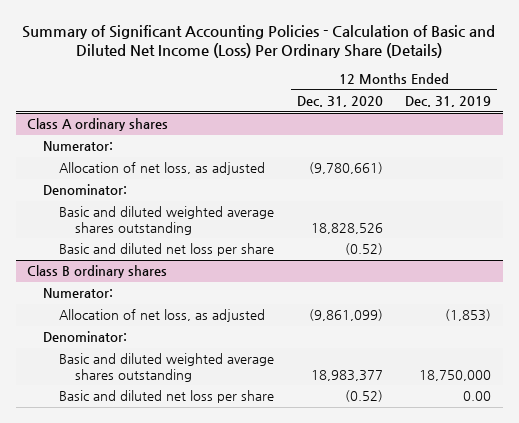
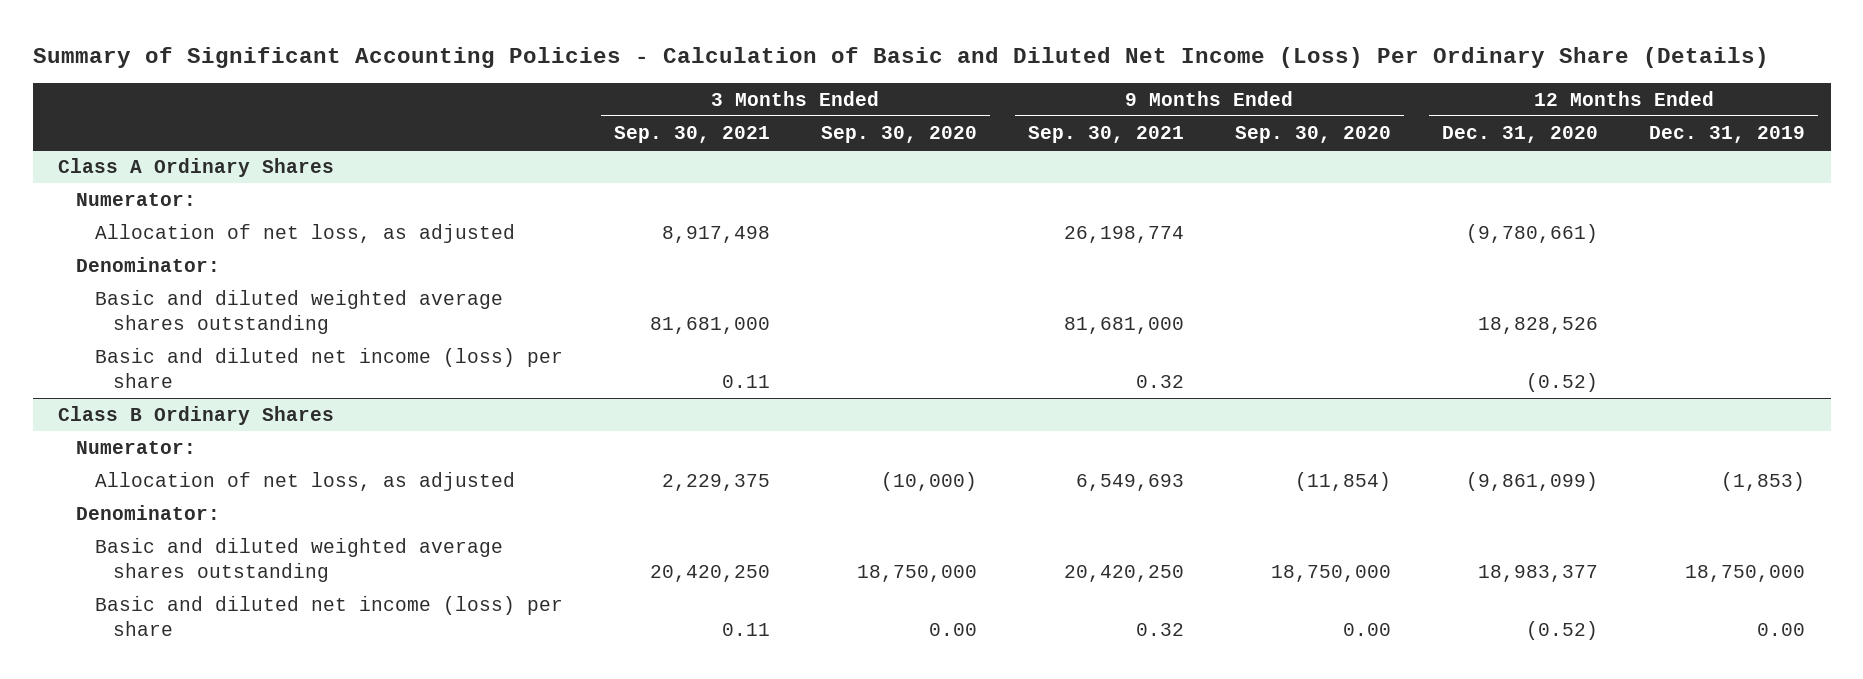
- | 12 Months Ended Dec. 31, 2020 | 12 Months Ended Dec. 31, 2019
+ | 3 Months Ended Sep. 30, 2021 | 3 Months Ended Sep. 30, 2020 | 9 Months Ended Sep. 30, 2021 | 9 Months Ended Sep. 30, 2020 | 12 Months Ended Dec. 31, 2020 | 12 Months Ended Dec. 31, 2019
- Class A ordinary shares
+ Class A Ordinary Shares
- Basic and diluted net loss per share | (0.52) |
- Class B ordinary shares
+ Basic and diluted net income (loss) per share | 0.11 | | 0.32 | | (0.52) |
+ Class B Ordinary Shares
- Basic and diluted net loss per share | (0.52) | 0.00
+ Basic and diluted net income (loss) per share | 0.11 | 0.00 | 0.32 | 0.00 | (0.52) | 0.00

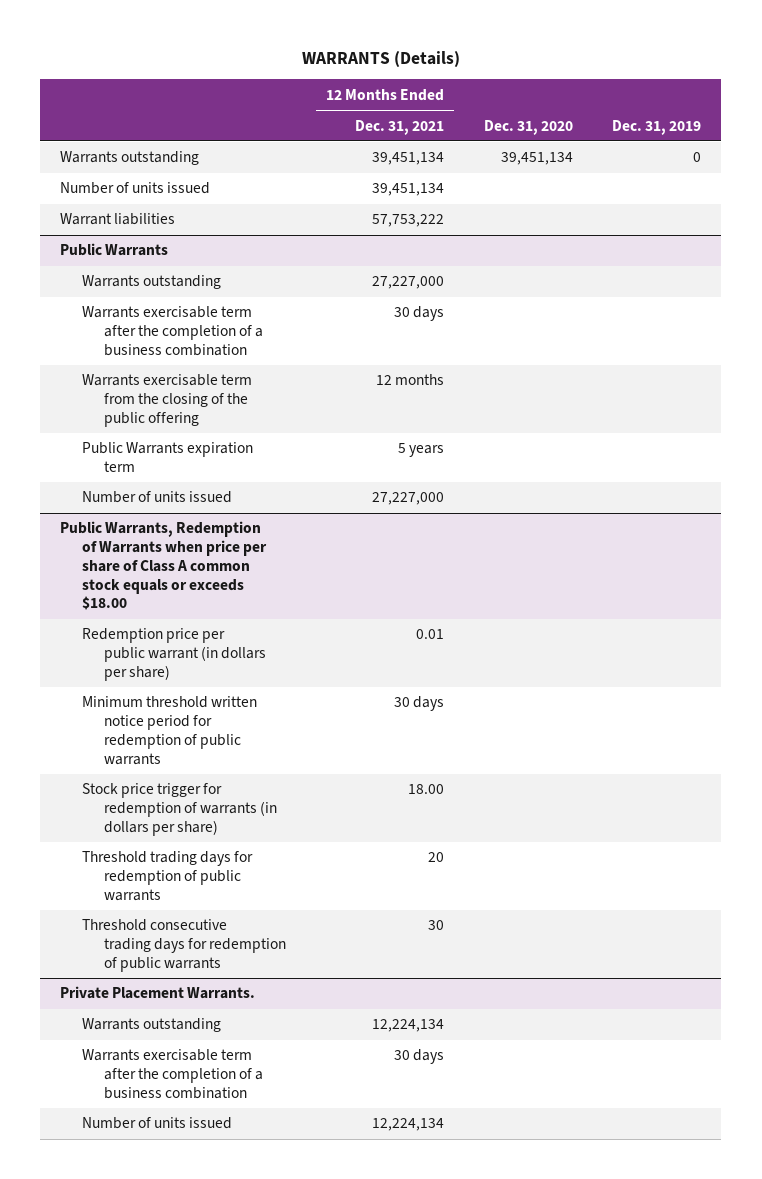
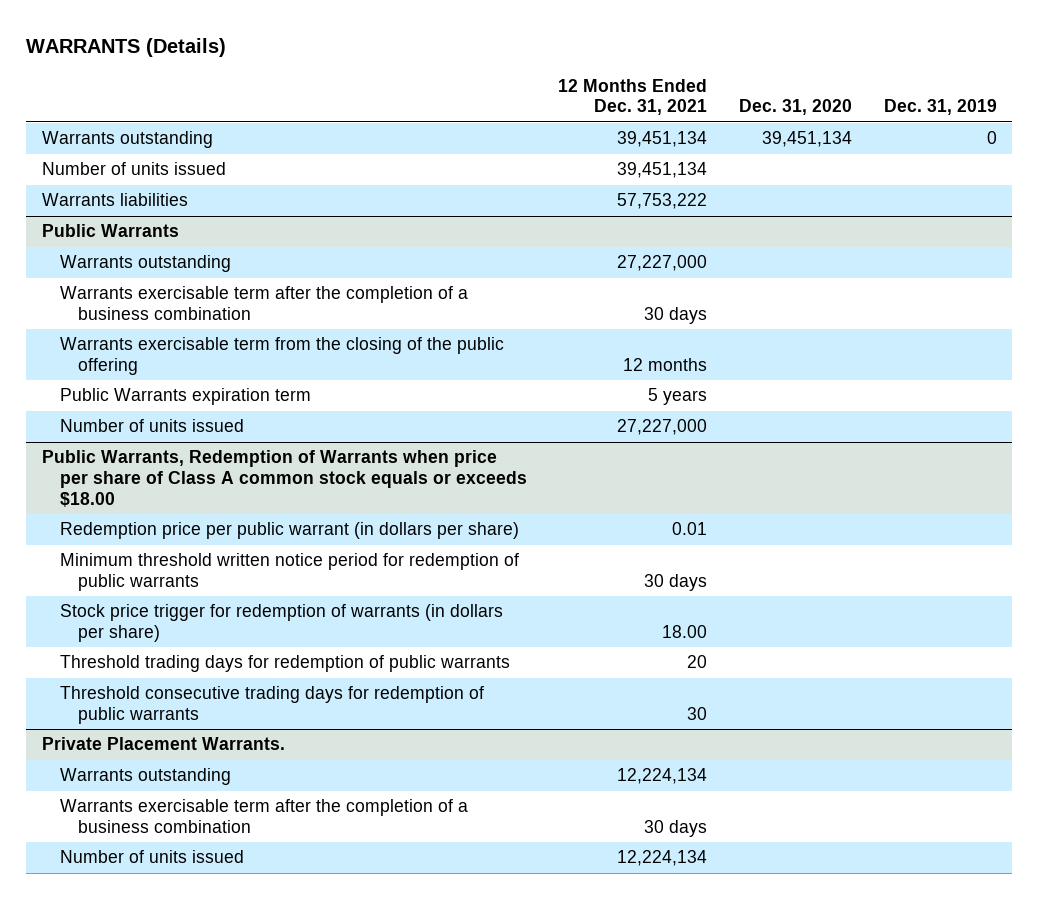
- Warrant liabilities | 57,753,222 | |
+ Warrants liabilities | 57,753,222 | |

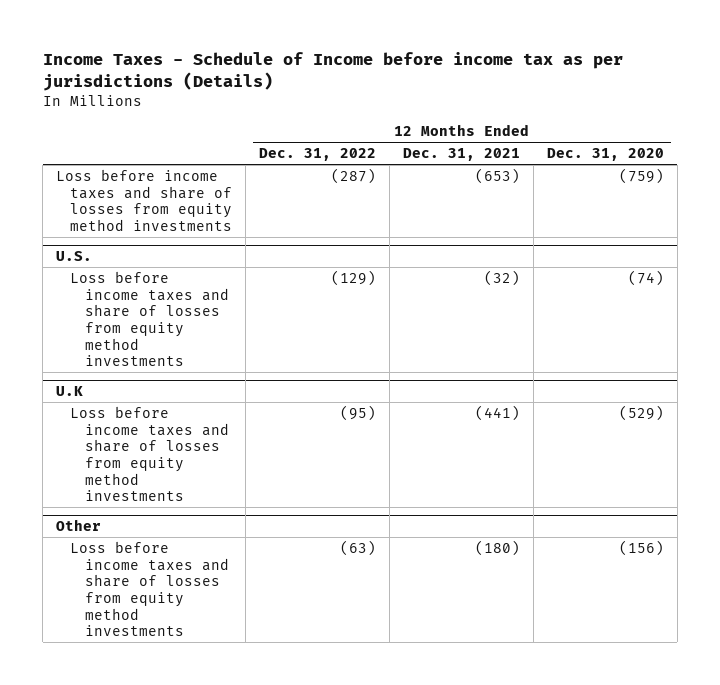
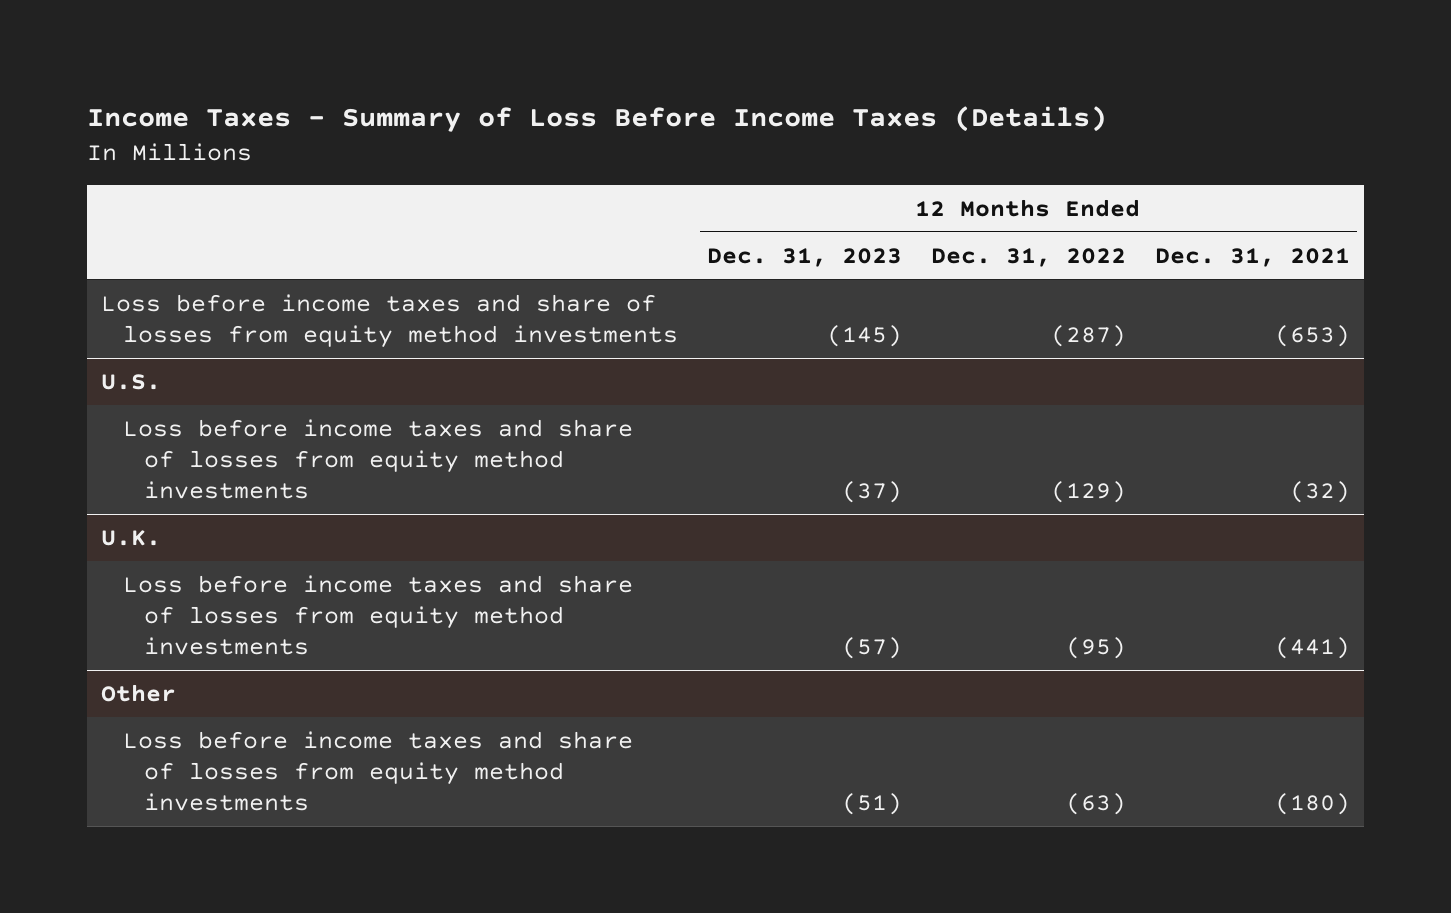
- Income Taxes - Schedule of Income before income tax as per jurisdictions (Details)
+ Income Taxes - Summary of Loss Before Income Taxes (Details)
- | 12 Months Ended Dec. 31, 2022 | 12 Months Ended Dec. 31, 2021 | 12 Months Ended Dec. 31, 2020
+ | 12 Months Ended Dec. 31, 2023 | 12 Months Ended Dec. 31, 2022 | 12 Months Ended Dec. 31, 2021
- U.K
+ U.K.

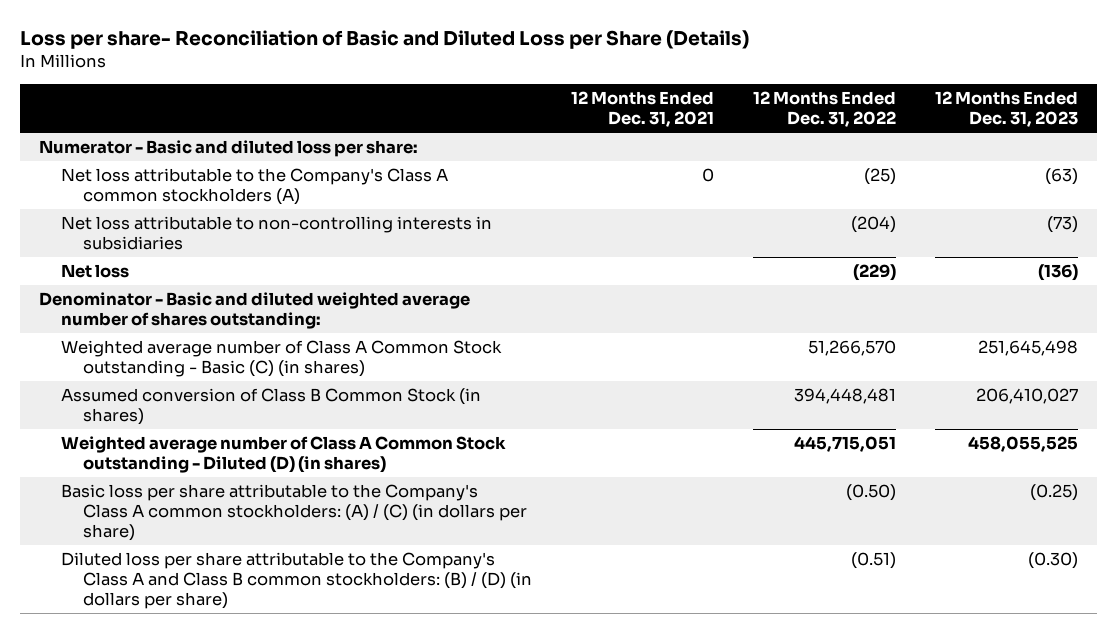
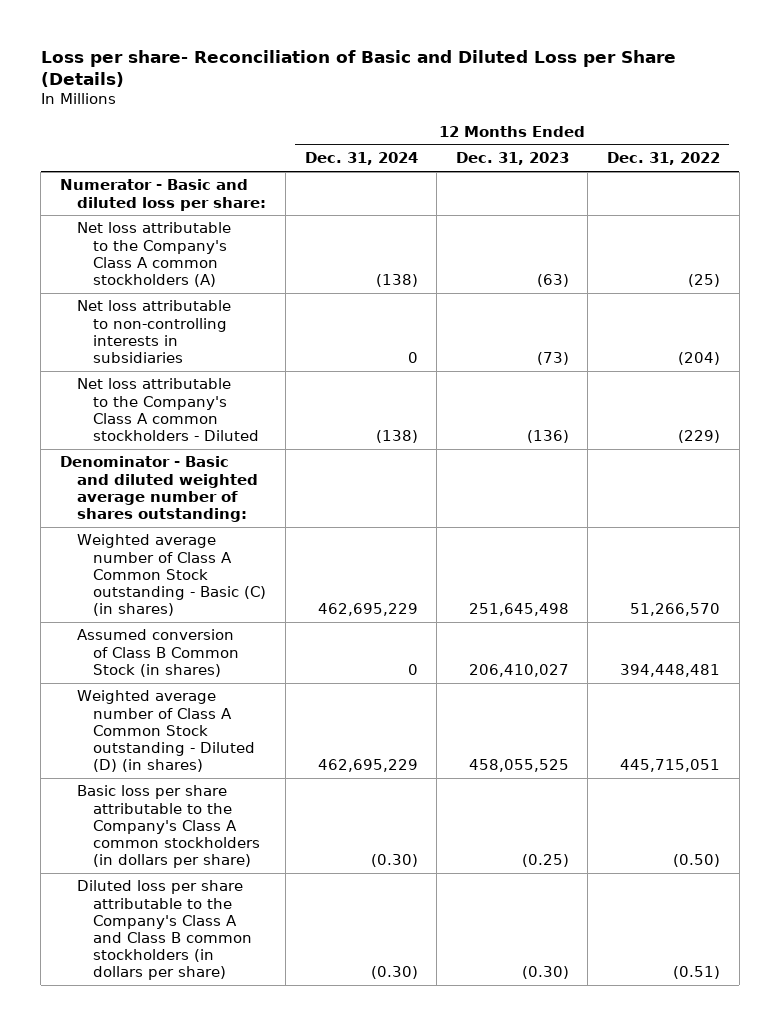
- | 12 Months Ended Dec. 31, 2021 | 12 Months Ended Dec. 31, 2022 | 12 Months Ended Dec. 31, 2023
+ | 12 Months Ended Dec. 31, 2024 | 12 Months Ended Dec. 31, 2023 | 12 Months Ended Dec. 31, 2022
- Net loss | | (229) | (136)
+ Net loss attributable to the Company's Class A common stockholders - Diluted | (138) | (136) | (229)
- Basic loss per share attributable to the Company's Class A common stockholders: (A) / (C) (in dollars per share) | | (0.50) | (0.25)
- Diluted loss per share attributable to the Company's Class A and Class B common stockholders: (B) / (D) (in dollars per share) | | (0.51) | (0.30)
+ Basic loss per share attributable to the Company's Class A common stockholders (in dollars per share) | (0.30) | (0.25) | (0.50)
+ Diluted loss per share attributable to the Company's Class A and Class B common stockholders (in dollars per share) | (0.30) | (0.30) | (0.51)

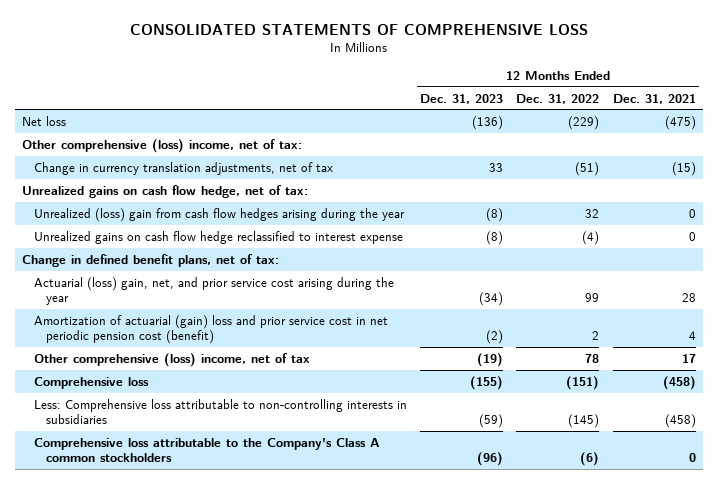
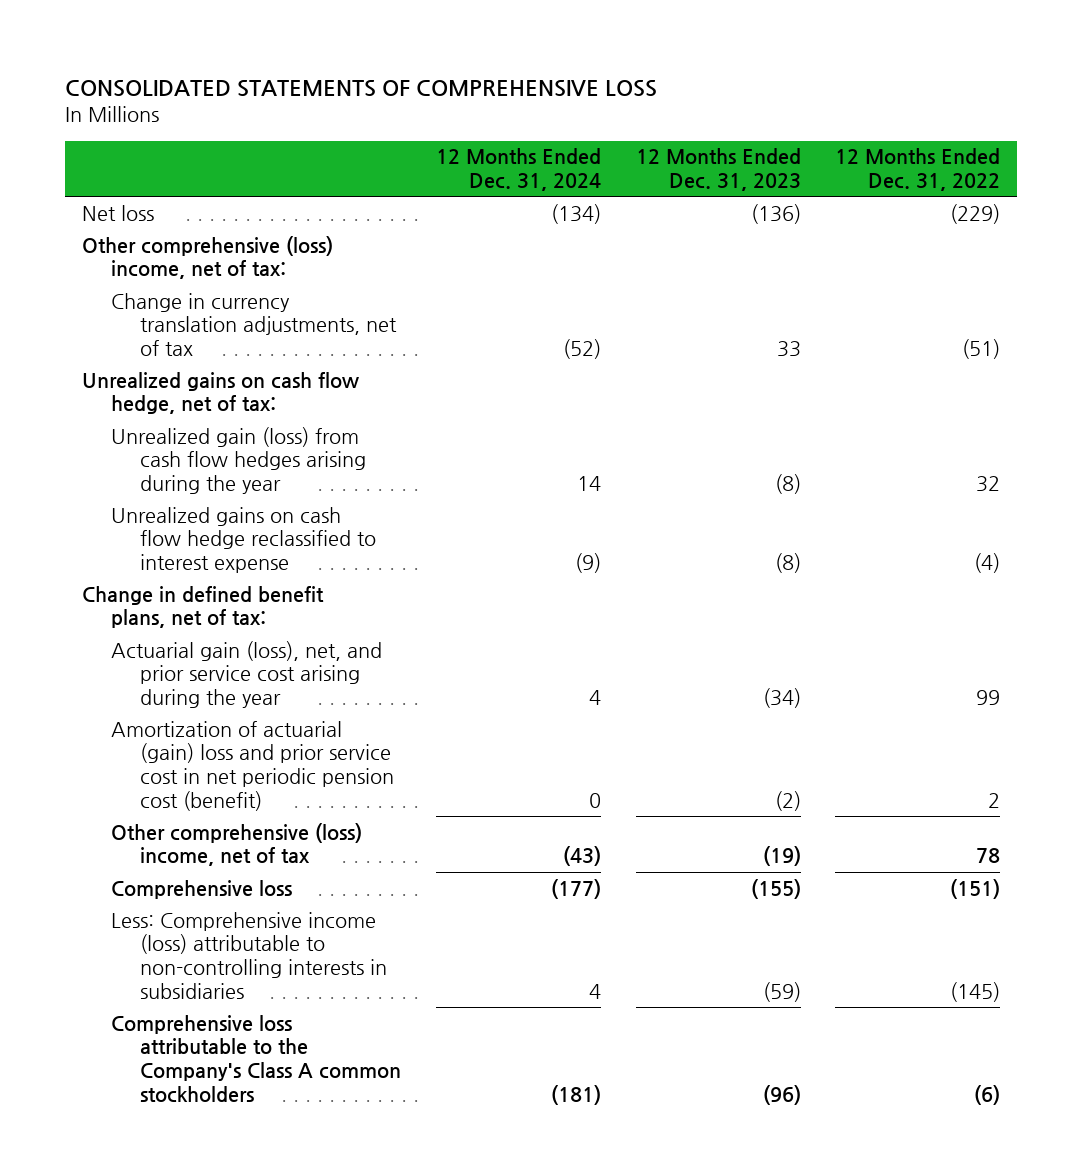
- | 12 Months Ended Dec. 31, 2023 | 12 Months Ended Dec. 31, 2022 | 12 Months Ended Dec. 31, 2021
+ | 12 Months Ended Dec. 31, 2024 | 12 Months Ended Dec. 31, 2023 | 12 Months Ended Dec. 31, 2022
- Unrealized (loss) gain from cash flow hedges arising during the year | (8) | 32 | 0
+ Unrealized gain (loss) from cash flow hedges arising during the year | 14 | (8) | 32
- Actuarial (loss) gain, net, and prior service cost arising during the year | (34) | 99 | 28
+ Actuarial gain (loss), net, and prior service cost arising during the year | 4 | (34) | 99
- Less: Comprehensive loss attributable to non-controlling interests in subsidiaries | (59) | (145) | (458)
+ Less: Comprehensive income (loss) attributable to non-controlling interests in subsidiaries | 4 | (59) | (145)

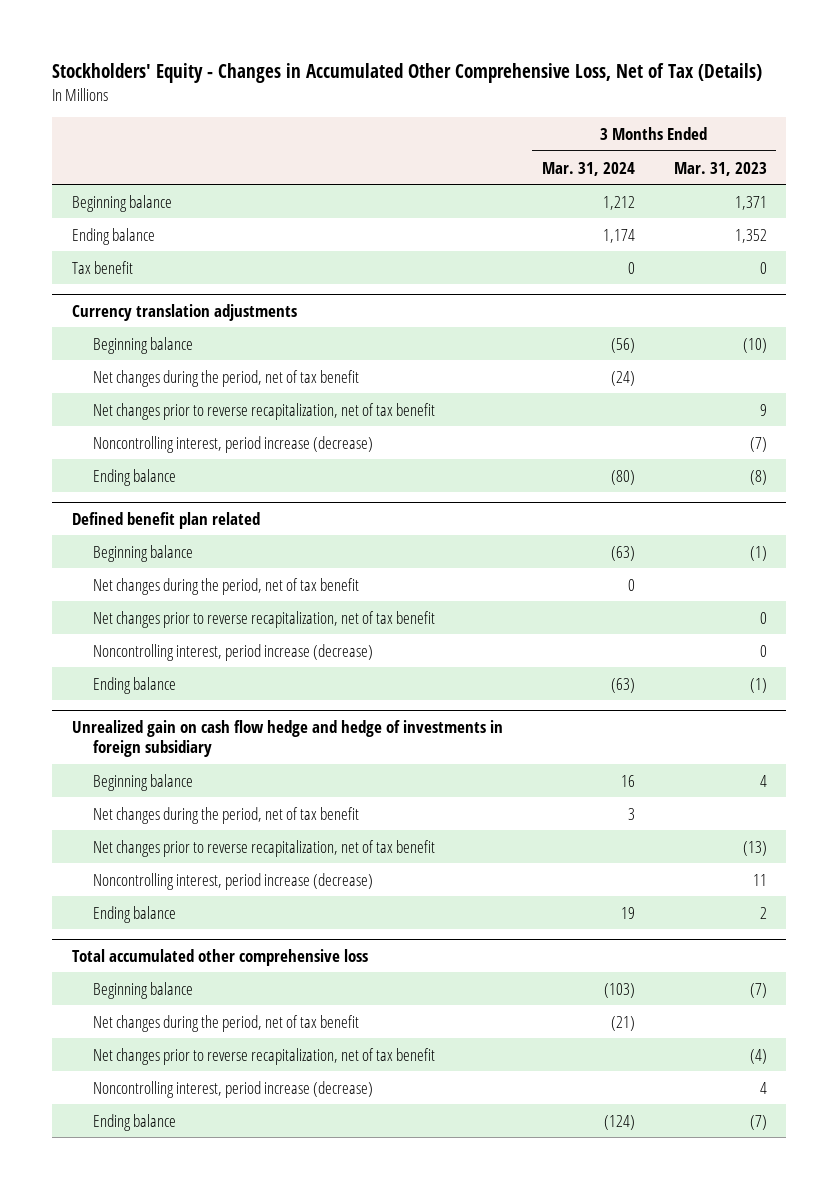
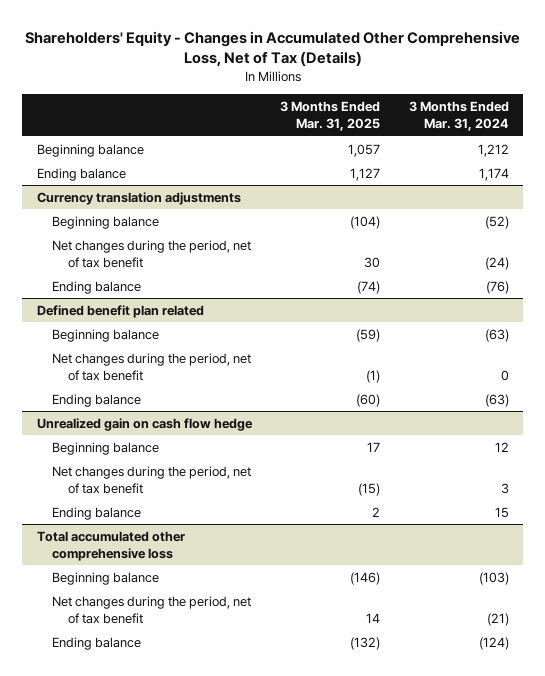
- Stockholders' Equity - Changes in Accumulated Other Comprehensive Loss, Net of Tax (Details)
+ Shareholders' Equity - Changes in Accumulated Other Comprehensive Loss, Net of Tax (Details)
- | 3 Months Ended Mar. 31, 2024 | 3 Months Ended Mar. 31, 2023
+ | 3 Months Ended Mar. 31, 2025 | 3 Months Ended Mar. 31, 2024
- Tax benefit | 0 | 0
@ Currency translation adjustments
- Beginning balance | (56) | (10)
+ Beginning balance | (104) | (52)
- Net changes prior to reverse recapitalization, net of tax benefit | | 9
- Noncontrolling interest, period increase (decrease) | | (7)
- Ending balance | (80) | (8)
+ Ending balance | (74) | (76)
@ Defined benefit plan related
- Net changes prior to reverse recapitalization, net of tax benefit | | 0
- Noncontrolling interest, period increase (decrease) | | 0
- Unrealized gain on cash flow hedge and hedge of investments in foreign subsidiary
- Beginning balance | 16 | 4
+ Unrealized gain on cash flow hedge
+ Beginning balance | 17 | 12
- Net changes prior to reverse recapitalization, net of tax benefit | | (13)
- Noncontrolling interest, period increase (decrease) | | 11
- Ending balance | 19 | 2
+ Ending balance | 2 | 15
@ Total accumulated other comprehensive loss
- Net changes prior to reverse recapitalization, net of tax benefit | | (4)
- Noncontrolling interest, period increase (decrease) | | 4

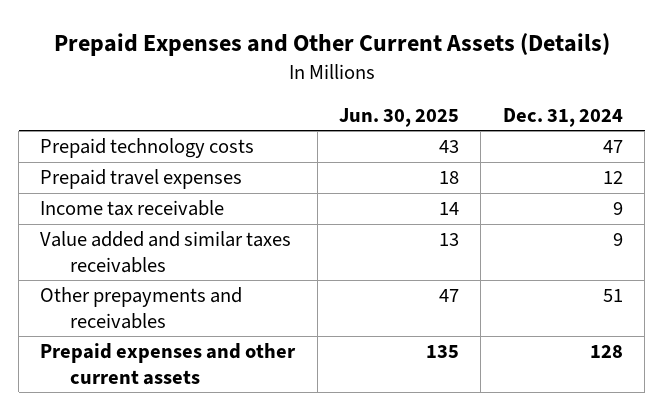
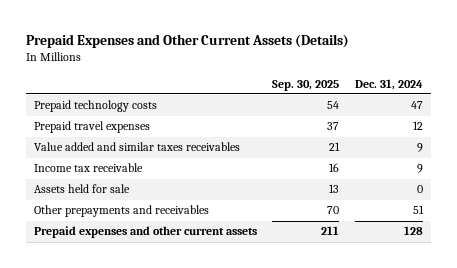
- | Jun. 30, 2025 | Dec. 31, 2024
+ | Sep. 30, 2025 | Dec. 31, 2024
moved down: Income tax receivable | 16 | 9
+ Assets held for sale | 13 | 0

